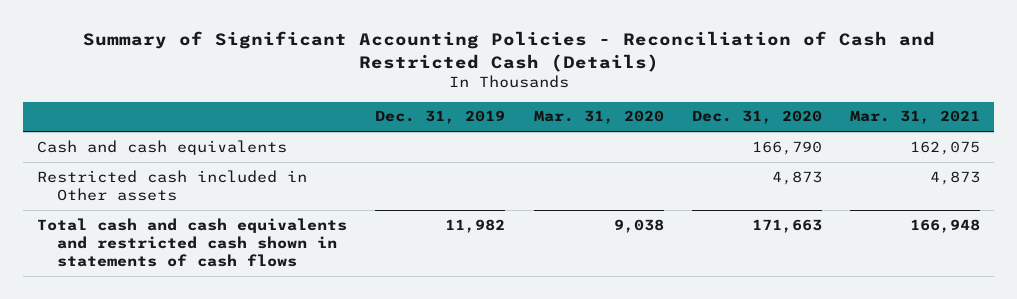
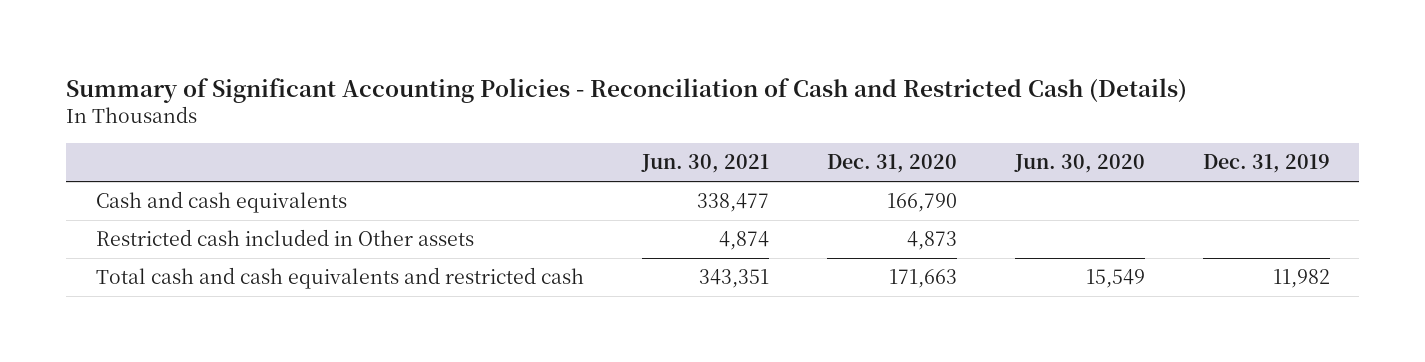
- | Dec. 31, 2019 | Mar. 31, 2020 | Dec. 31, 2020 | Mar. 31, 2021
+ | Jun. 30, 2021 | Dec. 31, 2020 | Jun. 30, 2020 | Dec. 31, 2019
- Total cash and cash equivalents and restricted cash shown in statements of cash flows | 11,982 | 9,038 | 171,663 | 166,948
+ Total cash and cash equivalents and restricted cash | 343,351 | 171,663 | 15,549 | 11,982

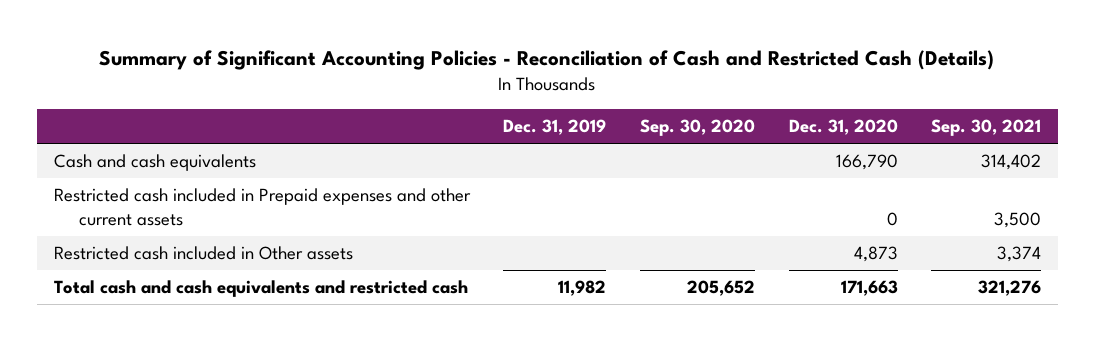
- | Jun. 30, 2021 | Dec. 31, 2020 | Jun. 30, 2020 | Dec. 31, 2019
+ | Dec. 31, 2019 | Sep. 30, 2020 | Dec. 31, 2020 | Sep. 30, 2021
+ Restricted cash included in Prepaid expenses and other current assets | | | 0 | 3,500

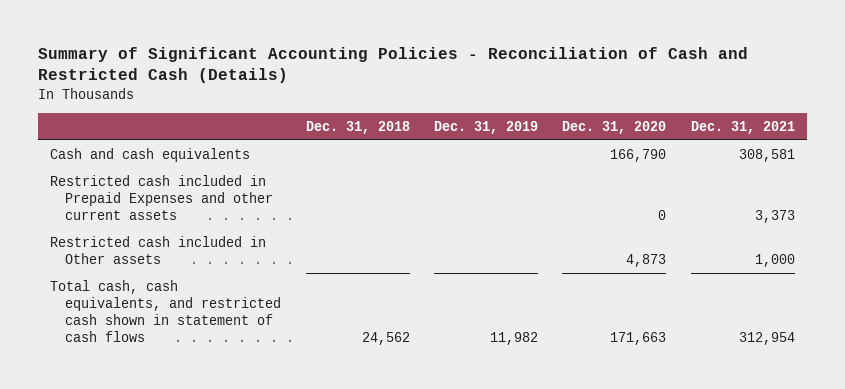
- | Dec. 31, 2019 | Sep. 30, 2020 | Dec. 31, 2020 | Sep. 30, 2021
+ | Dec. 31, 2018 | Dec. 31, 2019 | Dec. 31, 2020 | Dec. 31, 2021
- Restricted cash included in Prepaid expenses and other current assets | | | 0 | 3,500
+ Restricted cash included in Prepaid Expenses and other current assets | | | 0 | 3,373
- Total cash and cash equivalents and restricted cash | 11,982 | 205,652 | 171,663 | 321,276
+ Total cash, cash equivalents, and restricted cash shown in statement of cash flows | 24,562 | 11,982 | 171,663 | 312,954

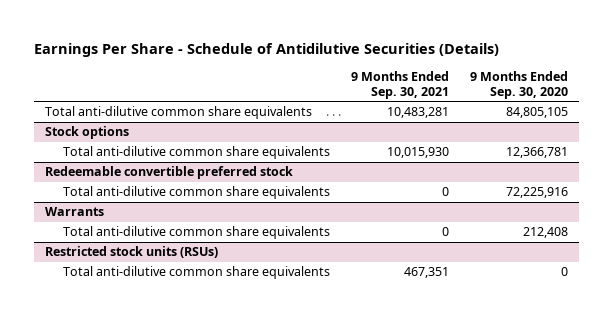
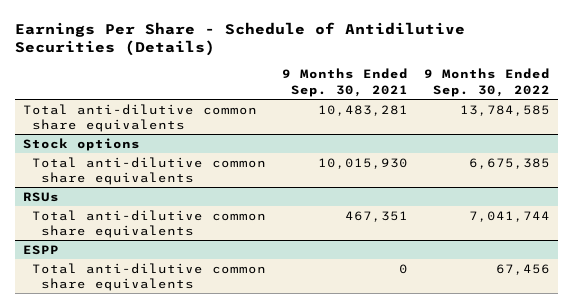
- | 9 Months Ended Sep. 30, 2021 | 9 Months Ended Sep. 30, 2020
+ | 9 Months Ended Sep. 30, 2021 | 9 Months Ended Sep. 30, 2022
- Redeemable convertible preferred stock
- Total anti-dilutive common share equivalents | 0 | 72,225,916
- Warrants
- Total anti-dilutive common share equivalents | 0 | 212,408
- Restricted stock units (RSUs)
+ RSUs
+ ESPP
+ Total anti-dilutive common share equivalents | 0 | 67,456

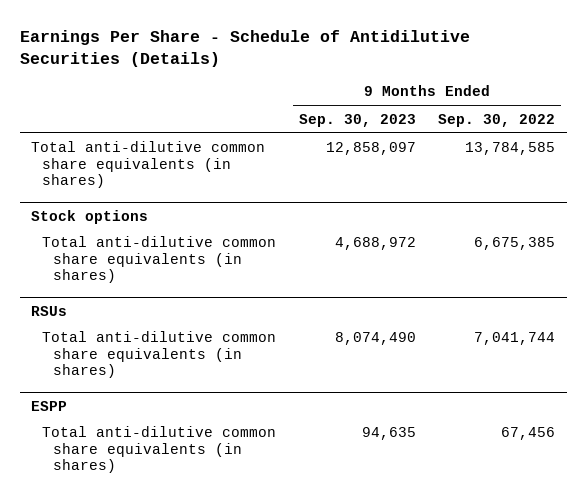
- | 9 Months Ended Sep. 30, 2021 | 9 Months Ended Sep. 30, 2022
+ | 9 Months Ended Sep. 30, 2023 | 9 Months Ended Sep. 30, 2022
- Total anti-dilutive common share equivalents | 10,483,281 | 13,784,585
+ Total anti-dilutive common share equivalents (in shares) | 12,858,097 | 13,784,585
@ Stock options
- Total anti-dilutive common share equivalents | 10,015,930 | 6,675,385
+ Total anti-dilutive common share equivalents (in shares) | 4,688,972 | 6,675,385
@ RSUs
- Total anti-dilutive common share equivalents | 467,351 | 7,041,744
+ Total anti-dilutive common share equivalents (in shares) | 8,074,490 | 7,041,744
@ ESPP
- Total anti-dilutive common share equivalents | 0 | 67,456
+ Total anti-dilutive common share equivalents (in shares) | 94,635 | 67,456

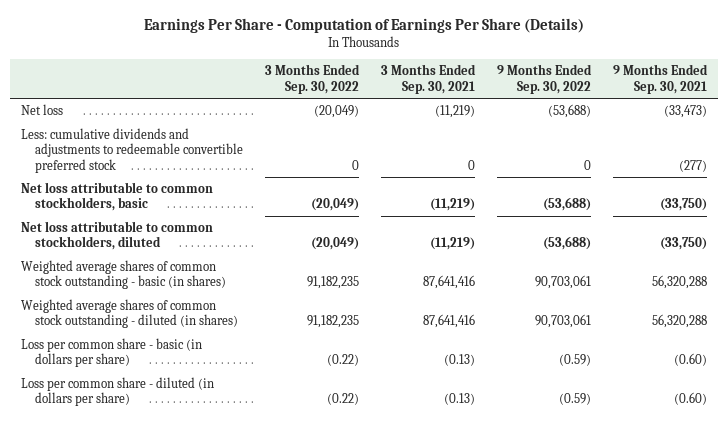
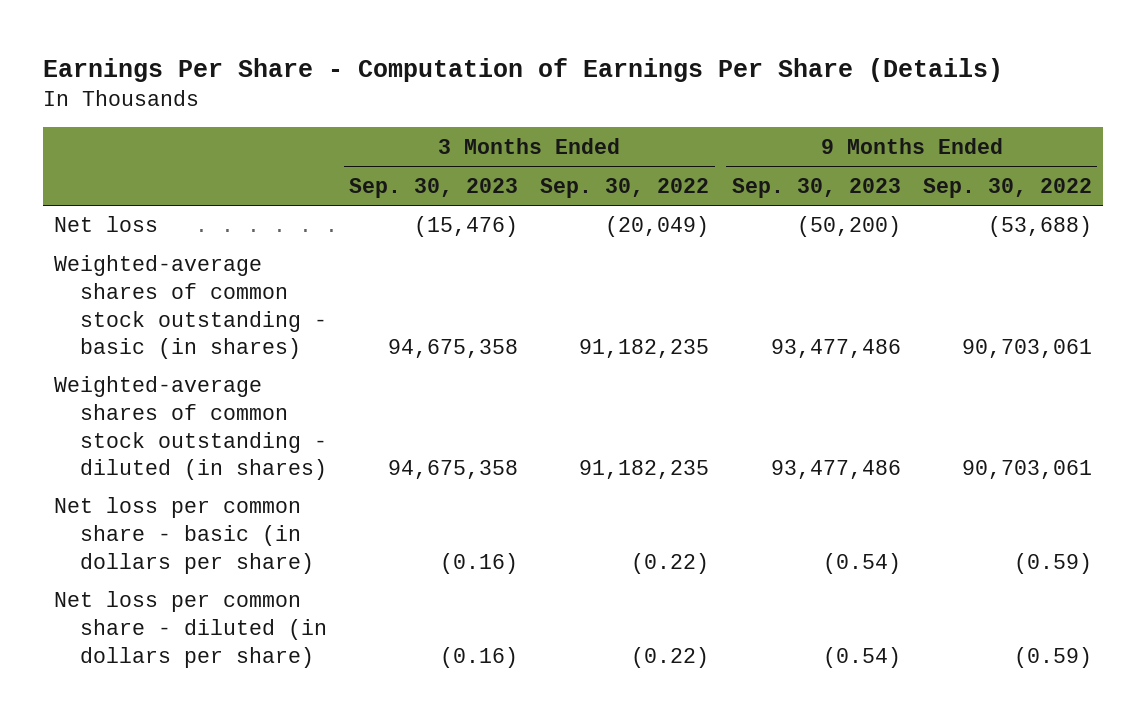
- | 3 Months Ended Sep. 30, 2022 | 3 Months Ended Sep. 30, 2021 | 9 Months Ended Sep. 30, 2022 | 9 Months Ended Sep. 30, 2021
+ | 3 Months Ended Sep. 30, 2023 | 3 Months Ended Sep. 30, 2022 | 9 Months Ended Sep. 30, 2023 | 9 Months Ended Sep. 30, 2022
- Less: cumulative dividends and adjustments to redeemable convertible preferred stock | 0 | 0 | 0 | (277)
- Net loss attributable to common stockholders, basic | (20,049) | (11,219) | (53,688) | (33,750)
- Net loss attributable to common stockholders, diluted | (20,049) | (11,219) | (53,688) | (33,750)
- Weighted average shares of common stock outstanding - basic (in shares) | 91,182,235 | 87,641,416 | 90,703,061 | 56,320,288
- Weighted average shares of common stock outstanding - diluted (in shares) | 91,182,235 | 87,641,416 | 90,703,061 | 56,320,288
- Loss per common share - basic (in dollars per share) | (0.22) | (0.13) | (0.59) | (0.60)
- Loss per common share - diluted (in dollars per share) | (0.22) | (0.13) | (0.59) | (0.60)
+ Weighted-average shares of common stock outstanding - basic (in shares) | 94,675,358 | 91,182,235 | 93,477,486 | 90,703,061
+ Weighted-average shares of common stock outstanding - diluted (in shares) | 94,675,358 | 91,182,235 | 93,477,486 | 90,703,061
+ Net loss per common share - basic (in dollars per share) | (0.16) | (0.22) | (0.54) | (0.59)
+ Net loss per common share - diluted (in dollars per share) | (0.16) | (0.22) | (0.54) | (0.59)

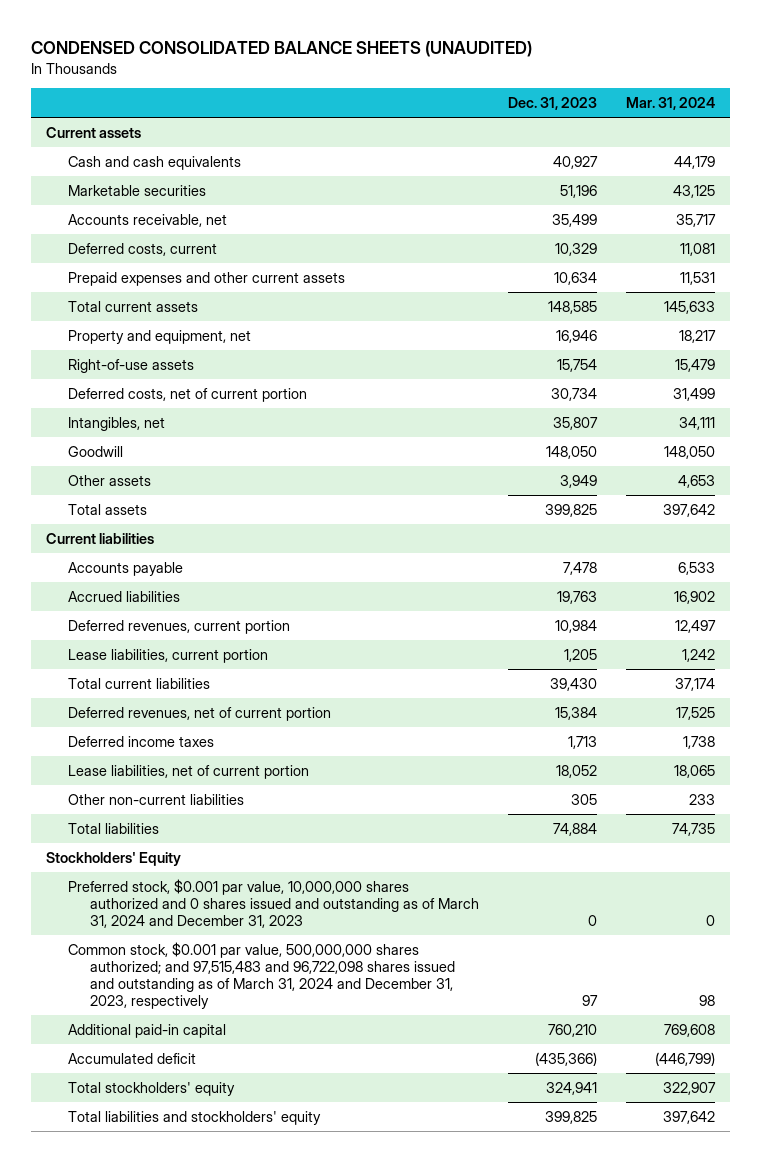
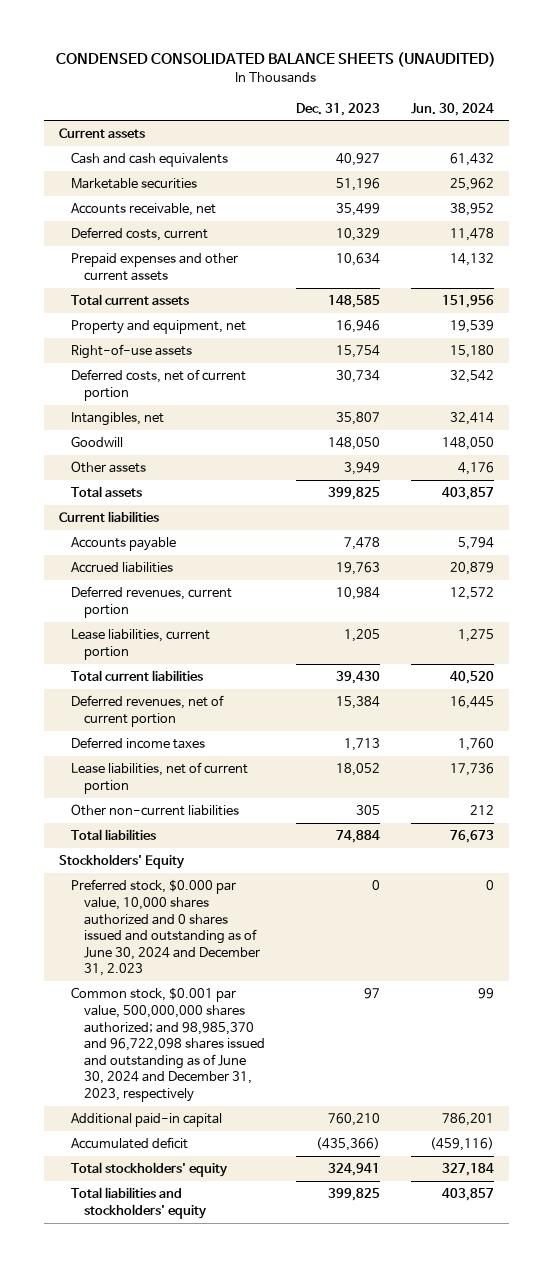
- | Dec. 31, 2023 | Mar. 31, 2024
+ | Dec. 31, 2023 | Jun. 30, 2024
- Preferred stock, $0.001 par value, 10,000,000 shares authorized and 0 shares issued and outstanding as of March 31, 2024 and December 31, 2023 | 0 | 0
- Common stock, $0.001 par value, 500,000,000 shares authorized; and 97,515,483 and 96,722,098 shares issued and outstanding as of March 31, 2024 and December 31, 2023, respectively | 97 | 98
+ Preferred stock, $0.000 par value, 10,000 shares authorized and 0 shares issued and outstanding as of June 30, 2024 and December 31, 2.023 | 0 | 0
+ Common stock, $0.001 par value, 500,000,000 shares authorized; and 98,985,370 and 96,722,098 shares issued and outstanding as of June 30, 2024 and December 31, 2023, respectively | 97 | 99

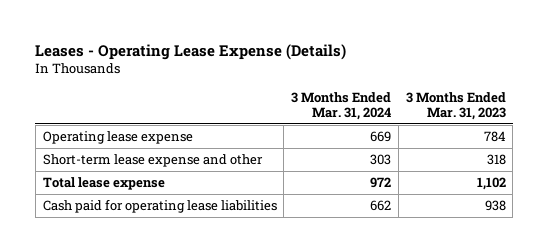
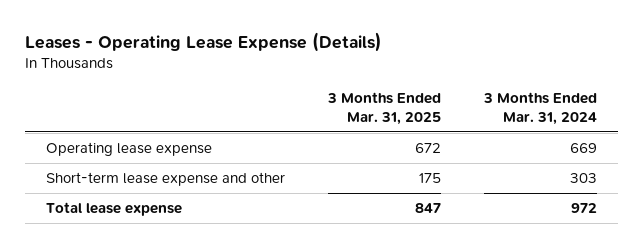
- | 3 Months Ended Mar. 31, 2024 | 3 Months Ended Mar. 31, 2023
+ | 3 Months Ended Mar. 31, 2025 | 3 Months Ended Mar. 31, 2024
- Cash paid for operating lease liabilities | 662 | 938

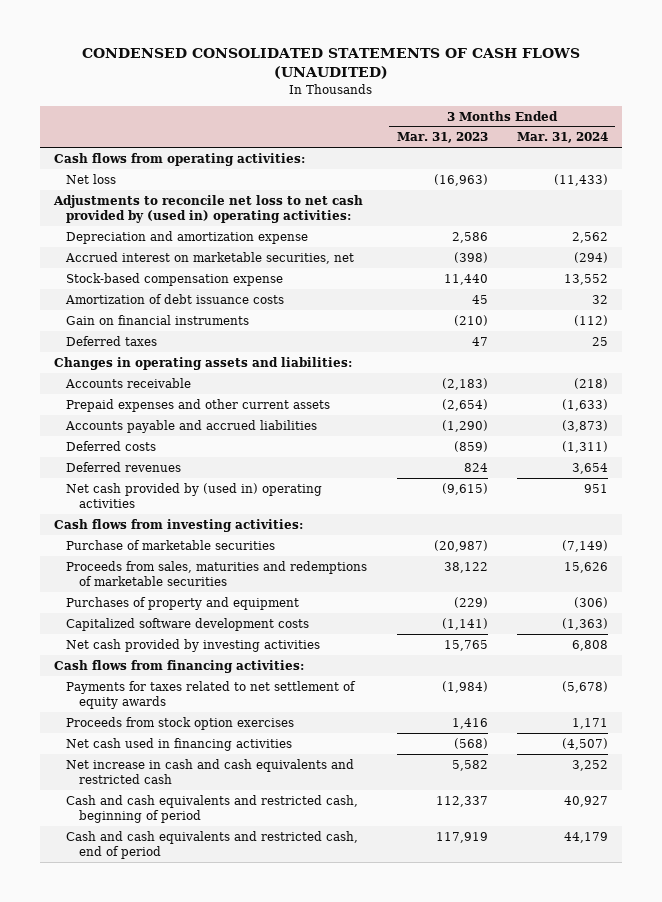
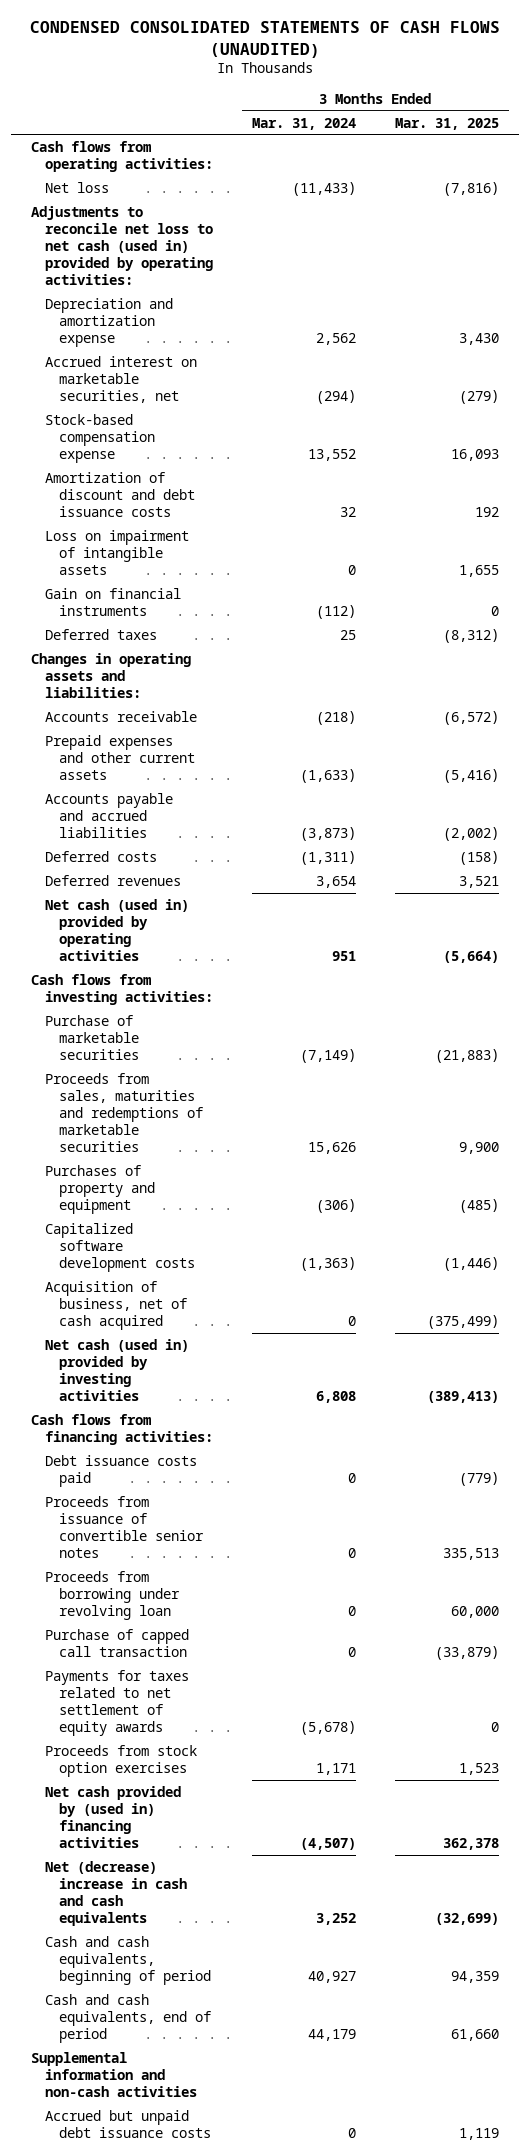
- | 3 Months Ended Mar. 31, 2023 | 3 Months Ended Mar. 31, 2024
+ | 3 Months Ended Mar. 31, 2024 | 3 Months Ended Mar. 31, 2025
- Adjustments to reconcile net loss to net cash provided by (used in) operating activities:
+ Adjustments to reconcile net loss to net cash (used in) provided by operating activities:
- Amortization of debt issuance costs | 45 | 32
+ Amortization of discount and debt issuance costs | 32 | 192
+ Loss on impairment of intangible assets | 0 | 1,655
- Net cash provided by (used in) operating activities | (9,615) | 951
+ Net cash (used in) provided by operating activities | 951 | (5,664)
- Net cash provided by investing activities | 15,765 | 6,808
+ Acquisition of business, net of cash acquired | 0 | (375,499)
+ Net cash (used in) provided by investing activities | 6,808 | (389,413)
+ Debt issuance costs paid | 0 | (779)
+ Proceeds from issuance of convertible senior notes | 0 | 335,513
+ Proceeds from borrowing under revolving loan | 0 | 60,000
+ Purchase of capped call transaction | 0 | (33,879)
- Net cash used in financing activities | (568) | (4,507)
- Net increase in cash and cash equivalents and restricted cash | 5,582 | 3,252
- Cash and cash equivalents and restricted cash, beginning of period | 112,337 | 40,927
- Cash and cash equivalents and restricted cash, end of period | 117,919 | 44,179
+ Net cash provided by (used in) financing activities | (4,507) | 362,378
+ Net (decrease) increase in cash and cash equivalents | 3,252 | (32,699)
+ Cash and cash equivalents, beginning of period | 40,927 | 94,359
+ Cash and cash equivalents, end of period | 44,179 | 61,660
+ Supplemental information and non-cash activities
+ Accrued but unpaid debt issuance costs | 0 | 1,119

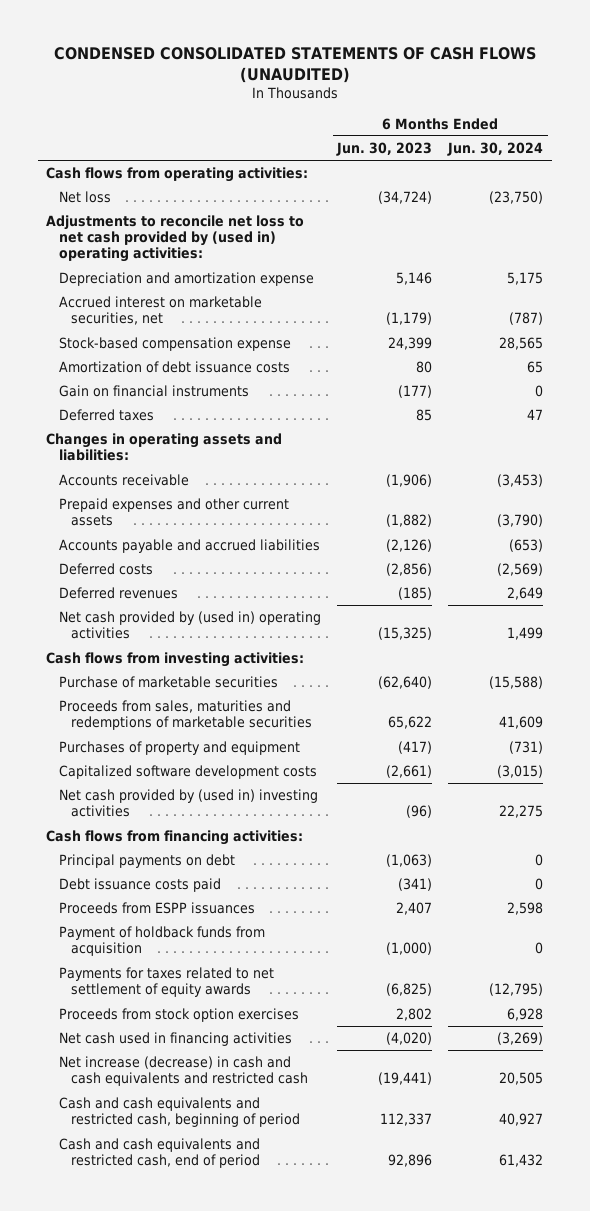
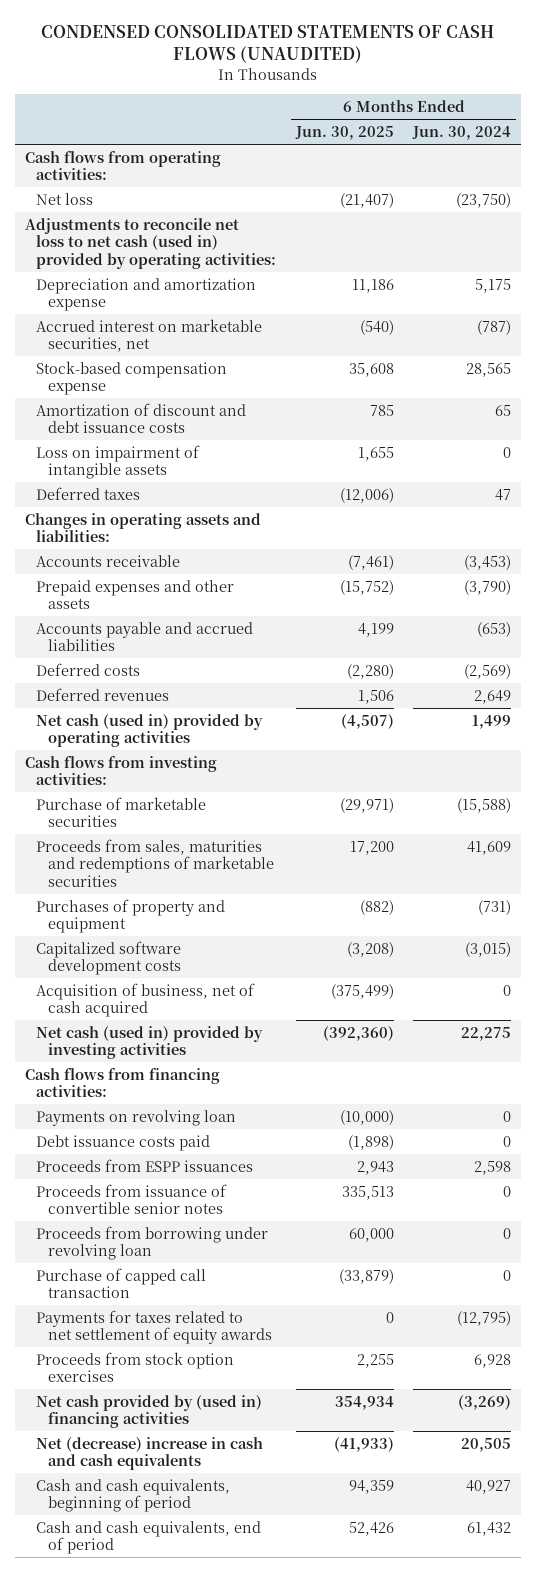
- | 6 Months Ended Jun. 30, 2023 | 6 Months Ended Jun. 30, 2024
+ | 6 Months Ended Jun. 30, 2025 | 6 Months Ended Jun. 30, 2024
- Adjustments to reconcile net loss to net cash provided by (used in) operating activities:
+ Adjustments to reconcile net loss to net cash (used in) provided by operating activities:
- Amortization of debt issuance costs | 80 | 65
- Gain on financial instruments | (177) | 0
+ Amortization of discount and debt issuance costs | 785 | 65
+ Loss on impairment of intangible assets | 1,655 | 0
- Prepaid expenses and other current assets | (1,882) | (3,790)
+ Prepaid expenses and other assets | (15,752) | (3,790)
- Net cash provided by (used in) operating activities | (15,325) | 1,499
+ Net cash (used in) provided by operating activities | (4,507) | 1,499
- Net cash provided by (used in) investing activities | (96) | 22,275
+ Acquisition of business, net of cash acquired | (375,499) | 0
+ Net cash (used in) provided by investing activities | (392,360) | 22,275
- Principal payments on debt | (1,063) | 0
+ Payments on revolving loan | (10,000) | 0
- Payment of holdback funds from acquisition | (1,000) | 0
+ Proceeds from issuance of convertible senior notes | 335,513 | 0
+ Proceeds from borrowing under revolving loan | 60,000 | 0
+ Purchase of capped call transaction | (33,879) | 0
- Net cash used in financing activities | (4,020) | (3,269)
- Net increase (decrease) in cash and cash equivalents and restricted cash | (19,441) | 20,505
- Cash and cash equivalents and restricted cash, beginning of period | 112,337 | 40,927
- Cash and cash equivalents and restricted cash, end of period | 92,896 | 61,432
+ Net cash provided by (used in) financing activities | 354,934 | (3,269)
+ Net (decrease) increase in cash and cash equivalents | (41,933) | 20,505
+ Cash and cash equivalents, beginning of period | 94,359 | 40,927
+ Cash and cash equivalents, end of period | 52,426 | 61,432

